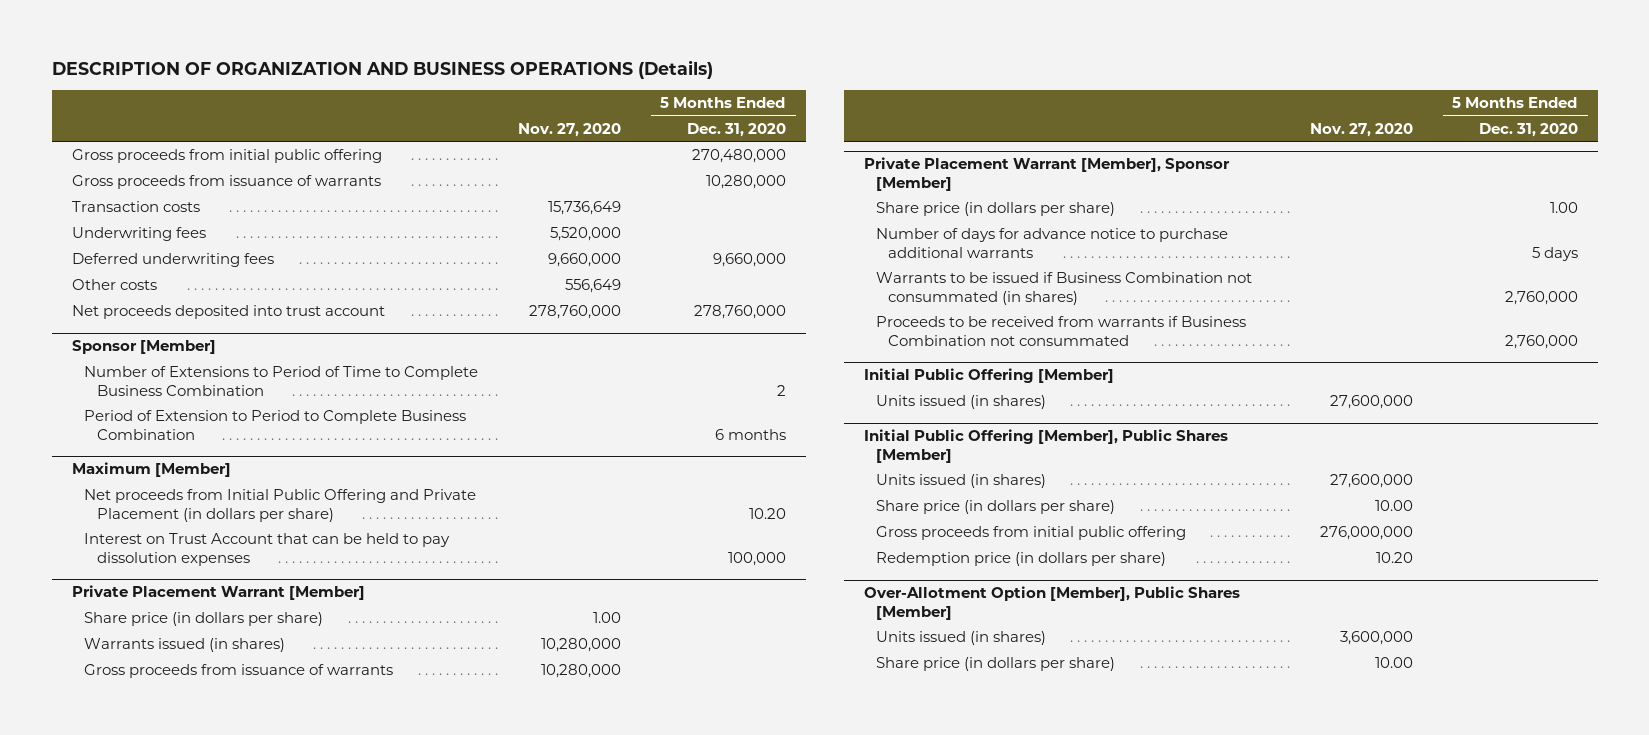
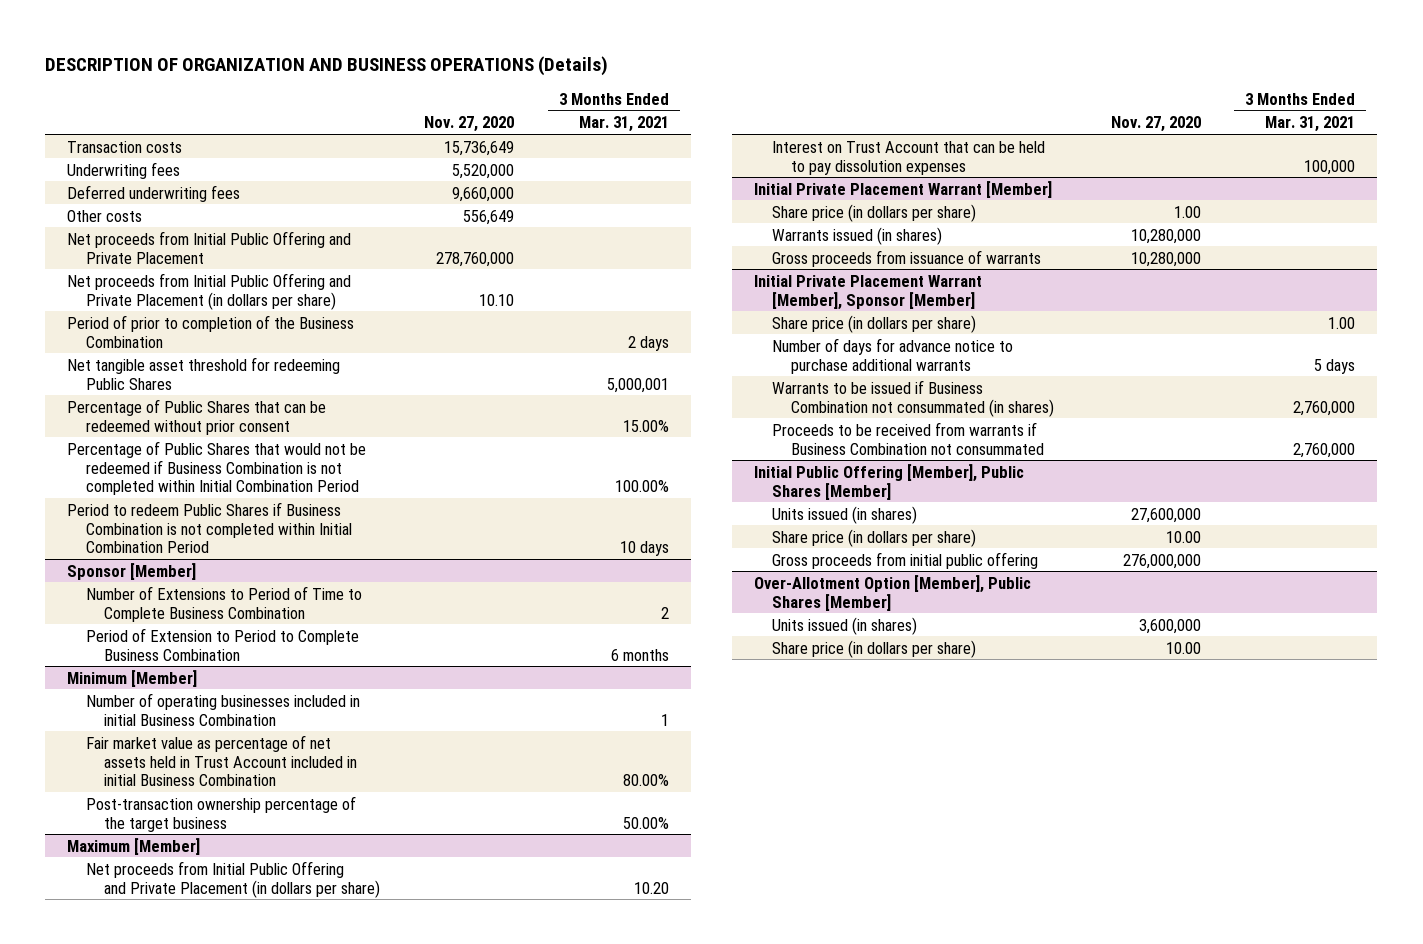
- | Nov. 27, 2020 | 5 Months Ended Dec. 31, 2020
+ | Nov. 27, 2020 | 3 Months Ended Mar. 31, 2021
- Gross proceeds from initial public offering | | 270,480,000
- Gross proceeds from issuance of warrants | | 10,280,000
- Net proceeds deposited into trust account | 278,760,000 | 278,760,000
+ Net proceeds from Initial Public Offering and Private Placement | 278,760,000 |
+ Net proceeds from Initial Public Offering and Private Placement (in dollars per share) | 10.10 |
+ Period of prior to completion of the Business Combination | | 2 days
+ Net tangible asset threshold for redeeming Public Shares | | 5,000,001
+ Percentage of Public Shares that can be redeemed without prior consent | | 15.00%
+ Percentage of Public Shares that would not be redeemed if Business Combination is not completed within Initial Combination Period | | 100.00%
+ Period to redeem Public Shares if Business Combination is not completed within Initial Combination Period | | 10 days
+ Minimum [Member]
+ Number of operating businesses included in initial Business Combination | | 1
+ Fair market value as percentage of net assets held in Trust Account included in initial Business Combination | | 80.00%
+ Post-transaction ownership percentage of the target business | | 50.00%
- Private Placement Warrant [Member]
+ Initial Private Placement Warrant [Member]
- Private Placement Warrant [Member], Sponsor [Member]
+ Initial Private Placement Warrant [Member], Sponsor [Member]
- Initial Public Offering [Member]
- Units issued (in shares) | 27,600,000 |
@ Initial Public Offering [Member], Public Shares [Member]
- Redemption price (in dollars per share) | 10.20 |

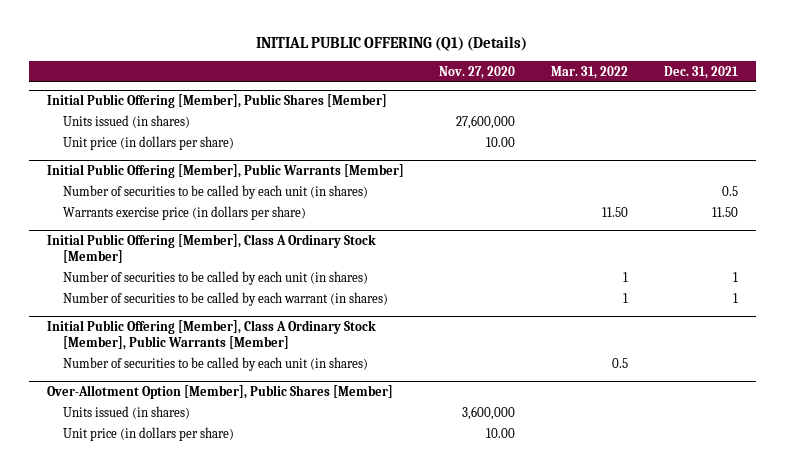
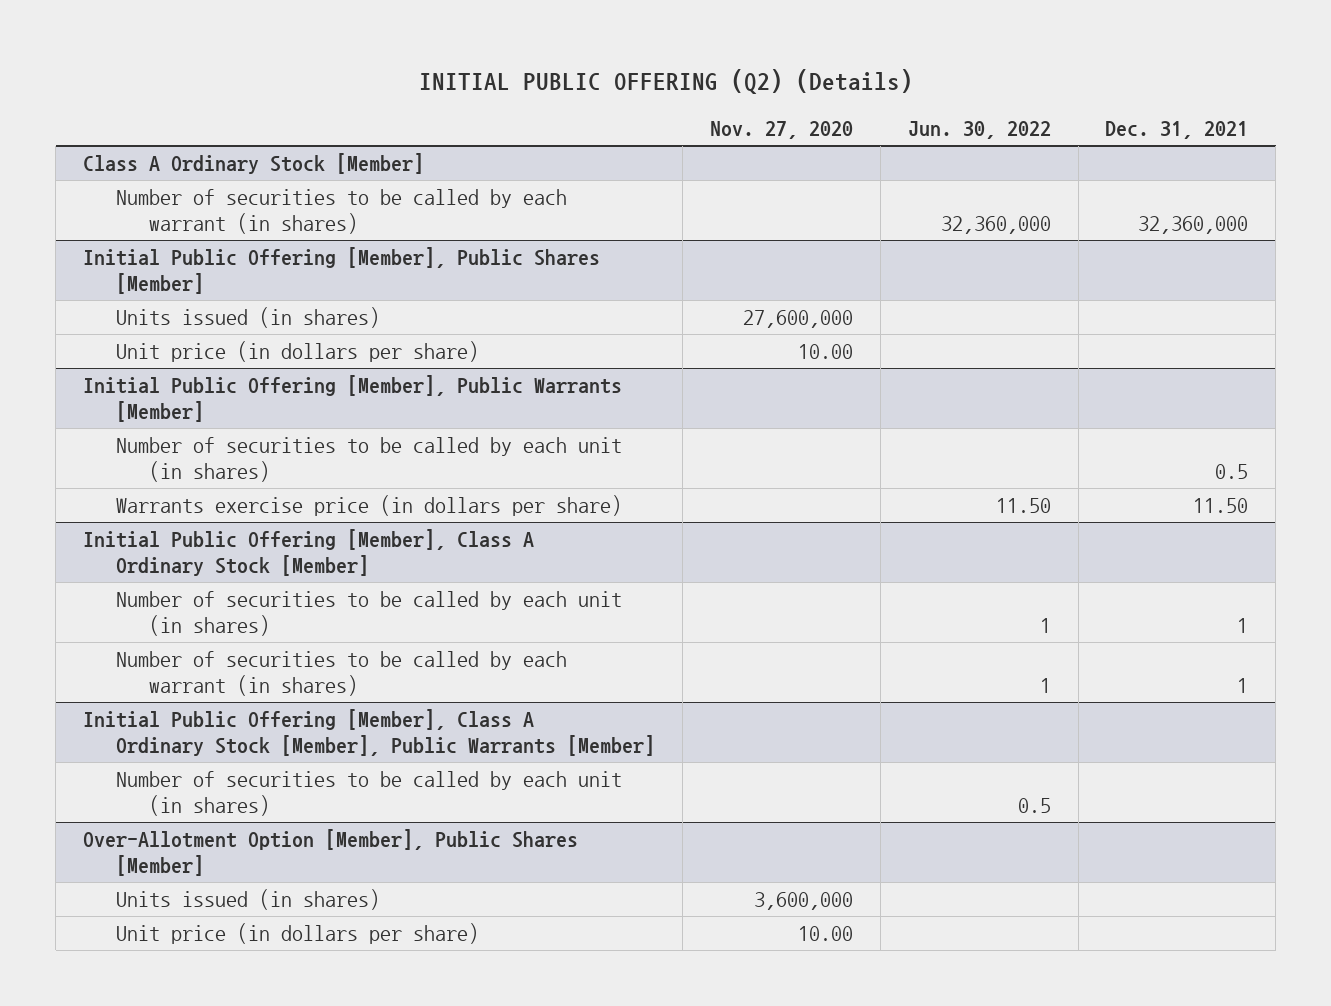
- INITIAL PUBLIC OFFERING (Q1) (Details)
+ INITIAL PUBLIC OFFERING (Q2) (Details)
- | Nov. 27, 2020 | Mar. 31, 2022 | Dec. 31, 2021
+ | Nov. 27, 2020 | Jun. 30, 2022 | Dec. 31, 2021
+ Class A Ordinary Stock [Member]
+ Number of securities to be called by each warrant (in shares) | | 32,360,000 | 32,360,000

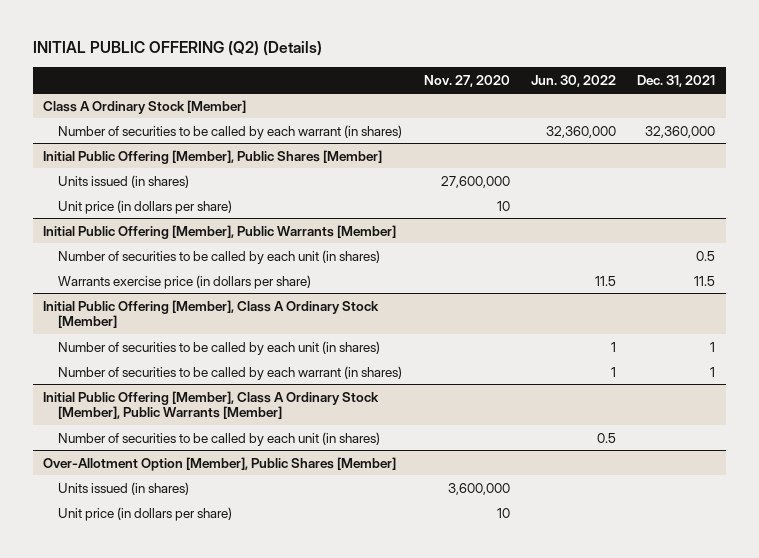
@ Initial Public Offering [Member], Public Shares [Member]
- Unit price (in dollars per share) | 10.00 | |
+ Unit price (in dollars per share) | 10 | |
@ Initial Public Offering [Member], Public Warrants [Member]
- Warrants exercise price (in dollars per share) | | 11.50 | 11.50
+ Warrants exercise price (in dollars per share) | | 11.5 | 11.5
@ Over-Allotment Option [Member], Public Shares [Member]
- Unit price (in dollars per share) | 10.00 | |
+ Unit price (in dollars per share) | 10 | |

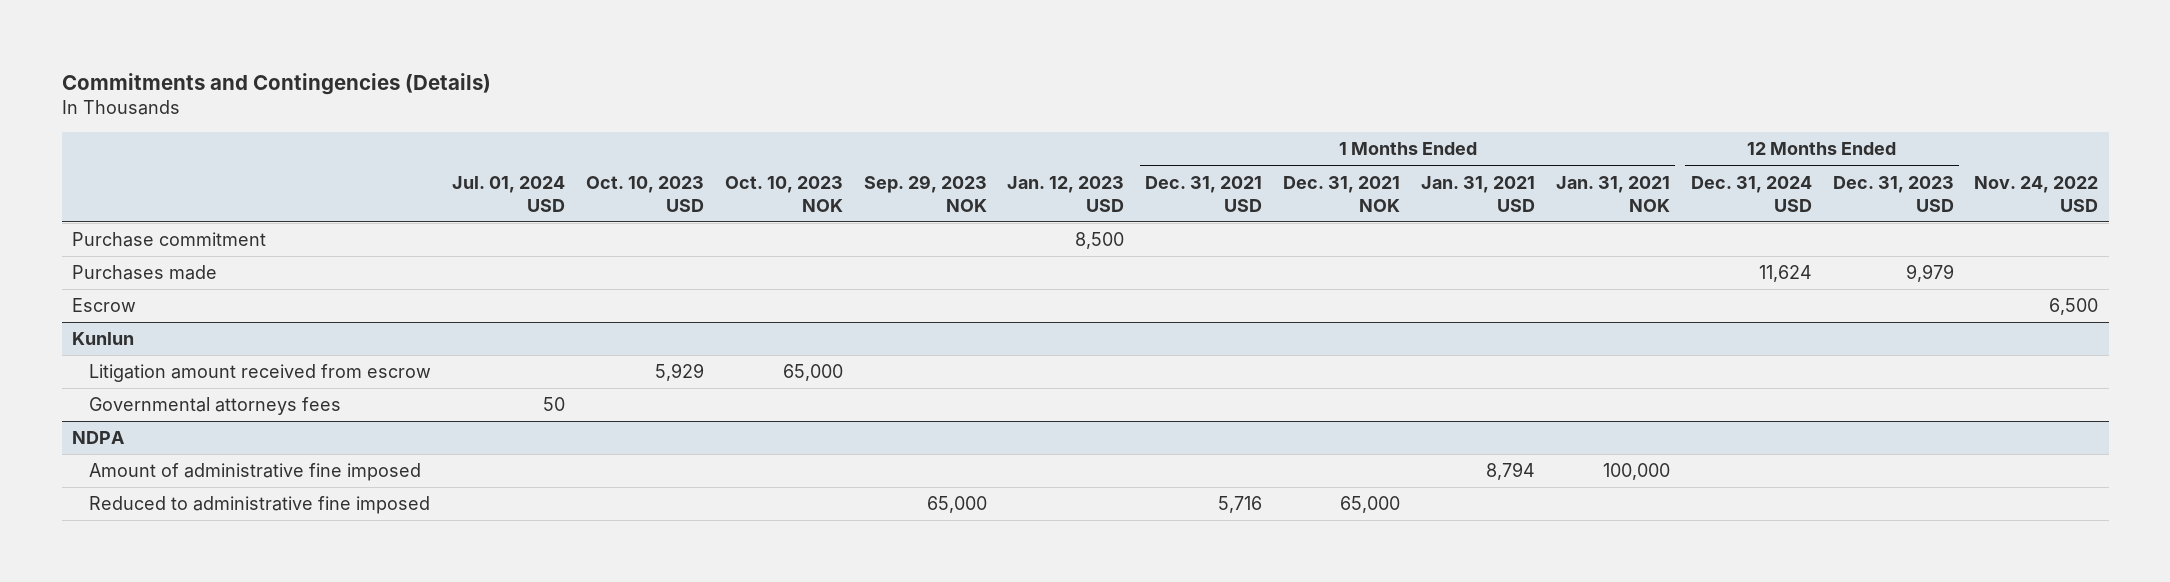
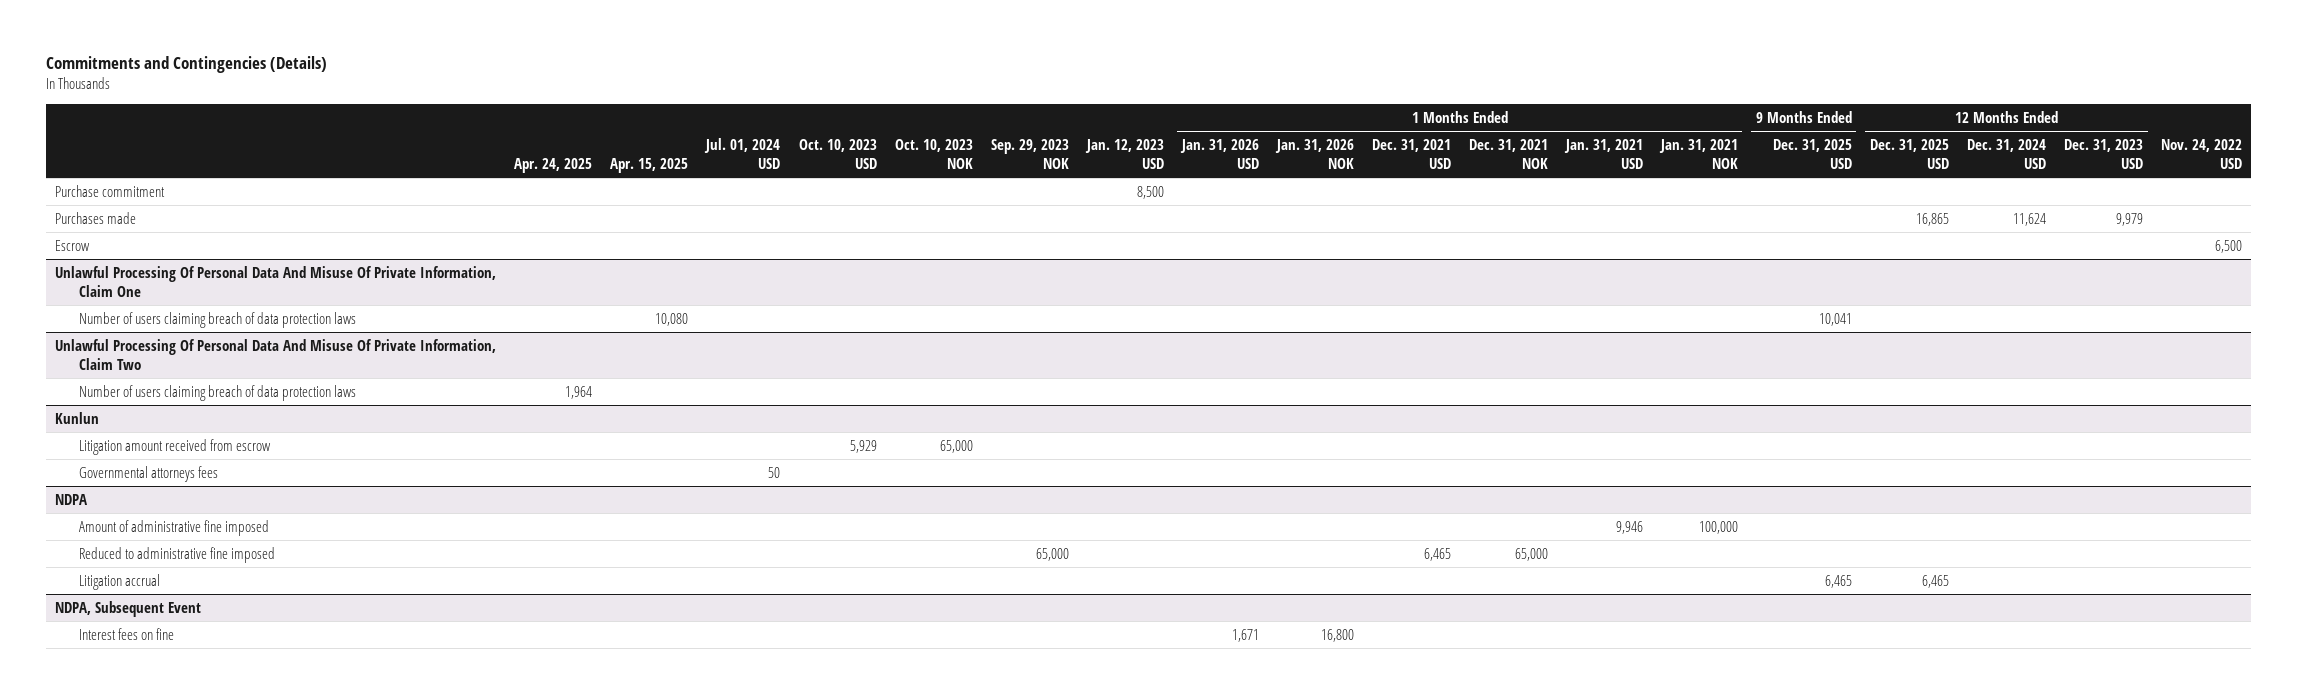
- | Jul. 01, 2024 USD | Oct. 10, 2023 USD | Oct. 10, 2023 NOK | Sep. 29, 2023 NOK | Jan. 12, 2023 USD | 1 Months Ended Dec. 31, 2021 USD | 1 Months Ended Dec. 31, 2021 NOK | 1 Months Ended Jan. 31, 2021 USD | 1 Months Ended Jan. 31, 2021 NOK | 12 Months Ended Dec. 31, 2024 USD | 12 Months Ended Dec. 31, 2023 USD | Nov. 24, 2022 USD
+ | Apr. 24, 2025 | Apr. 15, 2025 | Jul. 01, 2024 USD | Oct. 10, 2023 USD | Oct. 10, 2023 NOK | Sep. 29, 2023 NOK | Jan. 12, 2023 USD | 1 Months Ended Jan. 31, 2026 USD | 1 Months Ended Jan. 31, 2026 NOK | 1 Months Ended Dec. 31, 2021 USD | 1 Months Ended Dec. 31, 2021 NOK | 1 Months Ended Jan. 31, 2021 USD | 1 Months Ended Jan. 31, 2021 NOK | 9 Months Ended Dec. 31, 2025 USD | 12 Months Ended Dec. 31, 2025 USD | 12 Months Ended Dec. 31, 2024 USD | 12 Months Ended Dec. 31, 2023 USD | Nov. 24, 2022 USD
+ Unlawful Processing Of Personal Data And Misuse Of Private Information, Claim One
+ Number of users claiming breach of data protection laws | | 10,080 | | | | | | | | | | | | 10,041 | | | |
+ Unlawful Processing Of Personal Data And Misuse Of Private Information, Claim Two
+ Number of users claiming breach of data protection laws | 1,964 | | | | | | | | | | | | | | | | |
@ NDPA
- Amount of administrative fine imposed | | | | | | | | 8,794 | 100,000 | | |
- Reduced to administrative fine imposed | | | | 65,000 | | 5,716 | 65,000 | | | | |
+ Amount of administrative fine imposed | | | | | | | | | | | | 9,946 | 100,000 | | | | |
+ Reduced to administrative fine imposed | | | | | | 65,000 | | | | 6,465 | 65,000 | | | | | | |
+ Litigation accrual | | | | | | | | | | | | | | 6,465 | 6,465 | | |
+ NDPA, Subsequent Event
+ Interest fees on fine | | | | | | | | 1,671 | 16,800 | | | | | | | | |

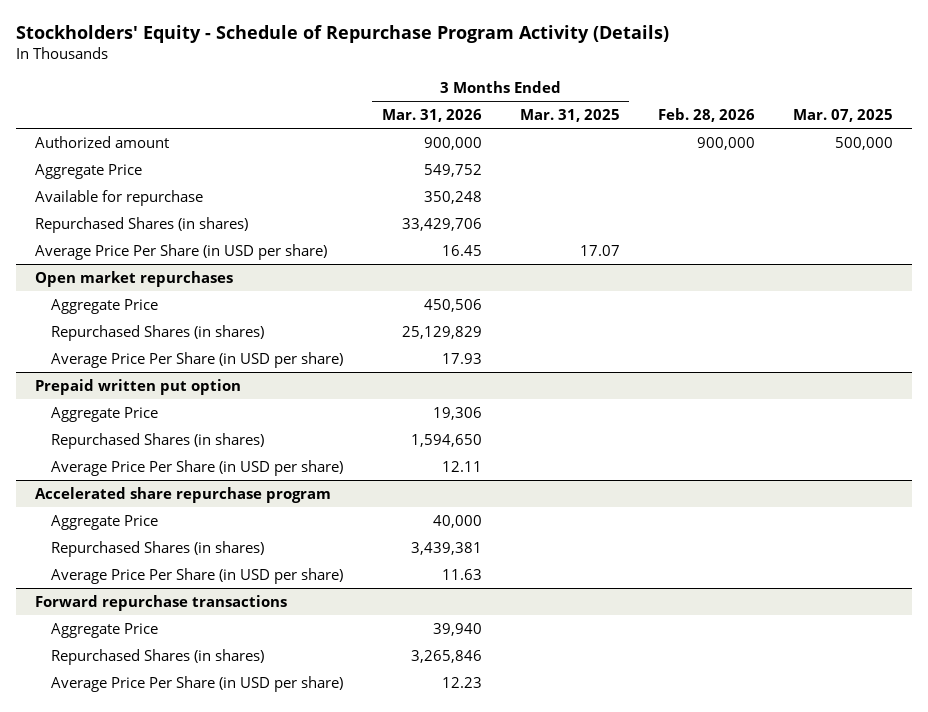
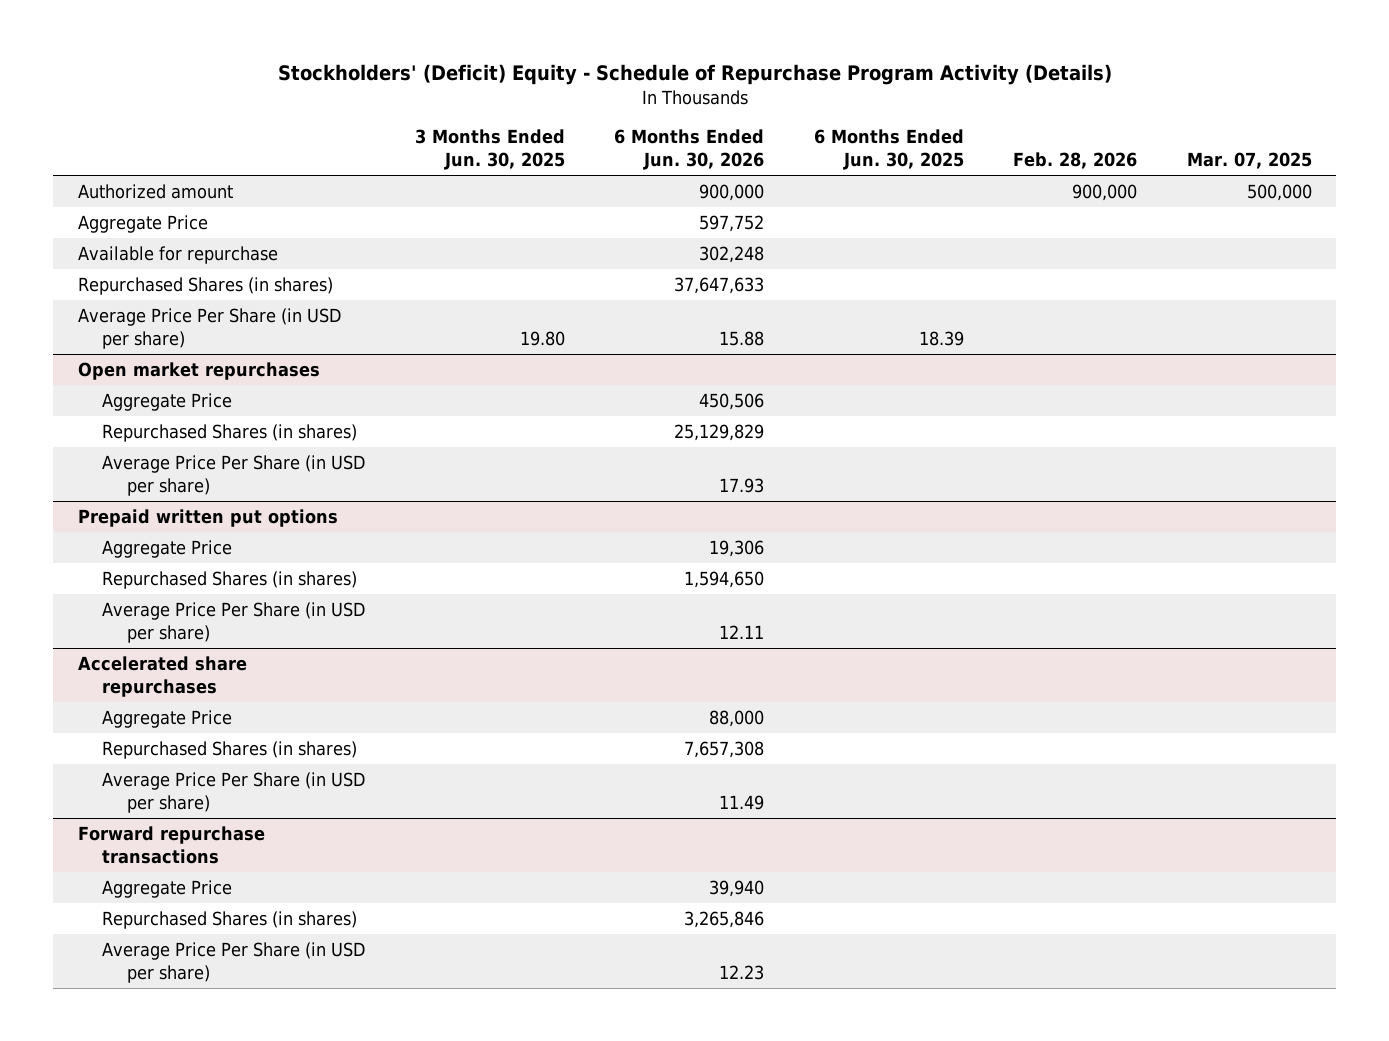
- Stockholders' Equity - Schedule of Repurchase Program Activity (Details)
+ Stockholders' (Deficit) Equity - Schedule of Repurchase Program Activity (Details)
- | 3 Months Ended Mar. 31, 2026 | 3 Months Ended Mar. 31, 2025 | Feb. 28, 2026 | Mar. 07, 2025
+ | 3 Months Ended Jun. 30, 2025 | 6 Months Ended Jun. 30, 2026 | 6 Months Ended Jun. 30, 2025 | Feb. 28, 2026 | Mar. 07, 2025
- Prepaid written put option
+ Prepaid written put options
- Accelerated share repurchase program
+ Accelerated share repurchases

